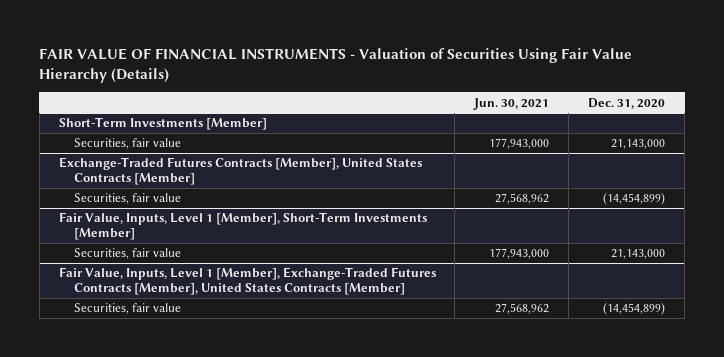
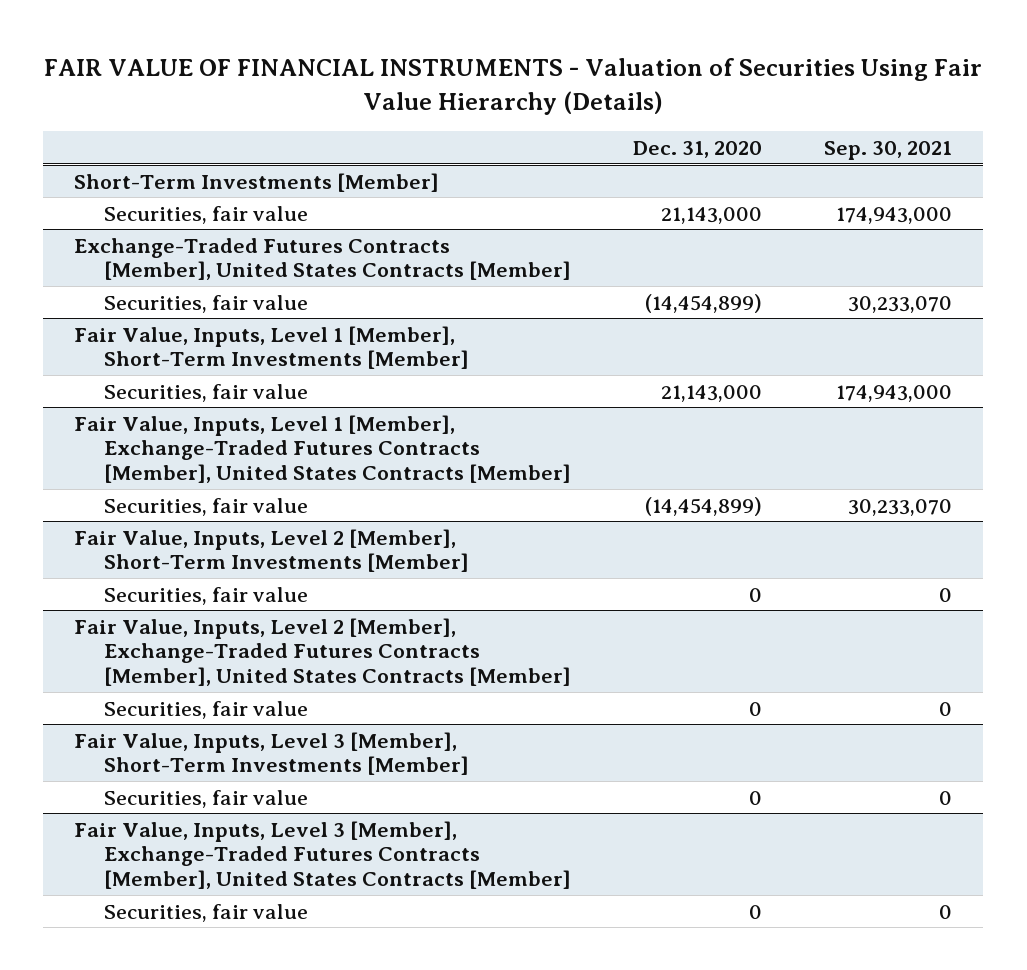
- | Jun. 30, 2021 | Dec. 31, 2020
+ | Dec. 31, 2020 | Sep. 30, 2021
+ Fair Value, Inputs, Level 2 [Member], Short-Term Investments [Member]
+ Securities, fair value | 0 | 0
+ Fair Value, Inputs, Level 2 [Member], Exchange-Traded Futures Contracts [Member], United States Contracts [Member]
+ Securities, fair value | 0 | 0
+ Fair Value, Inputs, Level 3 [Member], Short-Term Investments [Member]
+ Securities, fair value | 0 | 0
+ Fair Value, Inputs, Level 3 [Member], Exchange-Traded Futures Contracts [Member], United States Contracts [Member]
+ Securities, fair value | 0 | 0

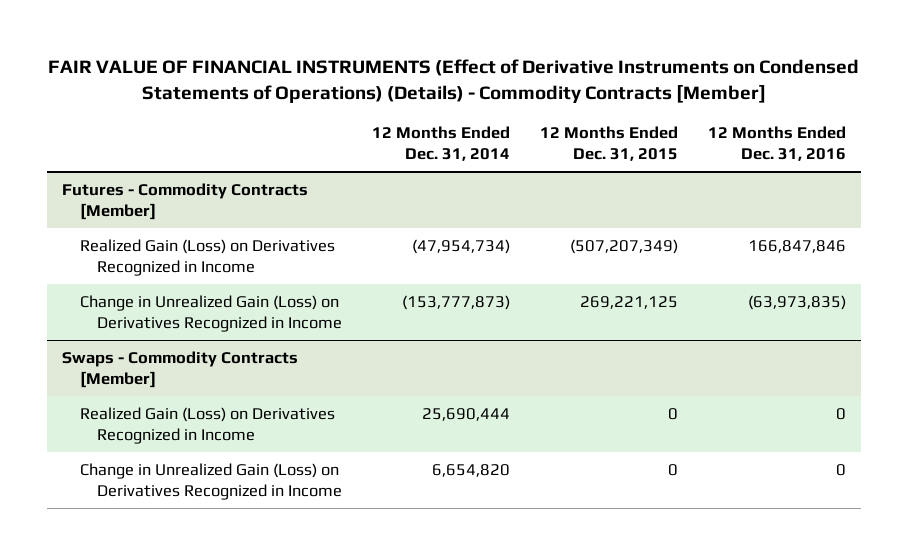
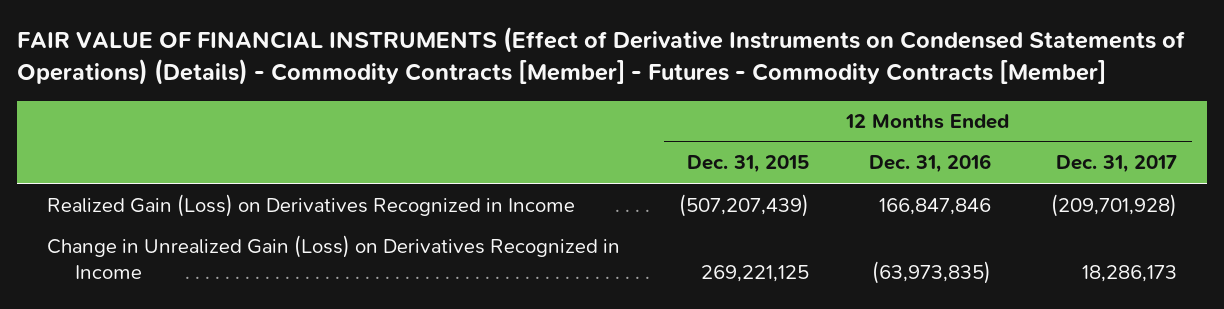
- FAIR VALUE OF FINANCIAL INSTRUMENTS (Effect of Derivative Instruments on Condensed Statements of Operations) (Details) - Commodity Contracts [Member]
+ FAIR VALUE OF FINANCIAL INSTRUMENTS (Effect of Derivative Instruments on Condensed Statements of Operations) (Details) - Commodity Contracts [Member] - Futures - Commodity Contracts [Member]
- | 12 Months Ended Dec. 31, 2014 | 12 Months Ended Dec. 31, 2015 | 12 Months Ended Dec. 31, 2016
+ | 12 Months Ended Dec. 31, 2015 | 12 Months Ended Dec. 31, 2016 | 12 Months Ended Dec. 31, 2017
- Futures - Commodity Contracts [Member]
- Realized Gain (Loss) on Derivatives Recognized in Income | (47,954,734) | (507,207,349) | 166,847,846
+ Realized Gain (Loss) on Derivatives Recognized in Income | (507,207,439) | 166,847,846 | (209,701,928)
- Swaps - Commodity Contracts [Member]
- Realized Gain (Loss) on Derivatives Recognized in Income | 25,690,444 | 0 | 0
- Change in Unrealized Gain (Loss) on Derivatives Recognized in Income | 6,654,820 | 0 | 0

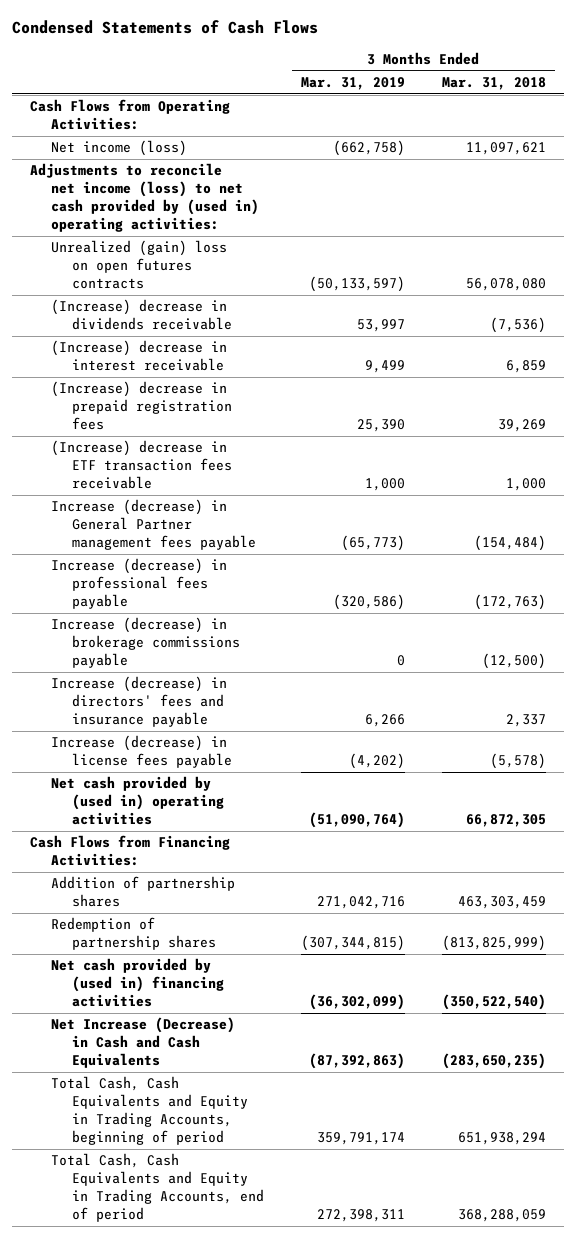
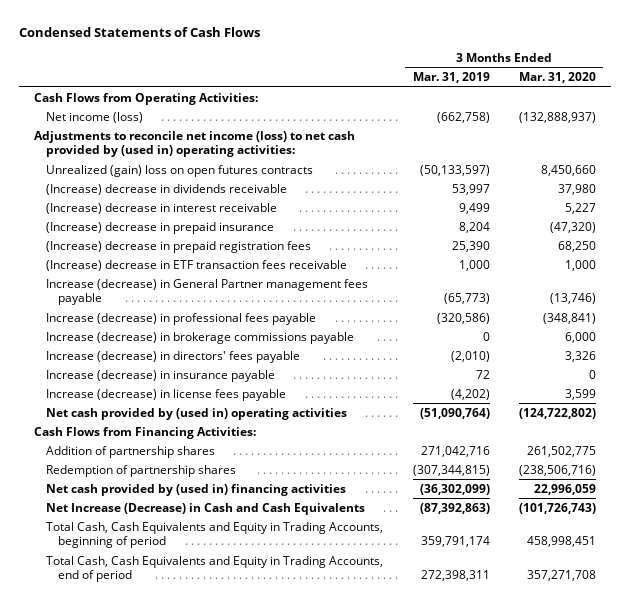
- | 3 Months Ended Mar. 31, 2019 | 3 Months Ended Mar. 31, 2018
+ | 3 Months Ended Mar. 31, 2019 | 3 Months Ended Mar. 31, 2020
+ (Increase) decrease in prepaid insurance | 8,204 | (47,320)
- Increase (decrease) in directors' fees and insurance payable | 6,266 | 2,337
+ Increase (decrease) in directors' fees payable | (2,010) | 3,326
+ Increase (decrease) in insurance payable | 72 | 0

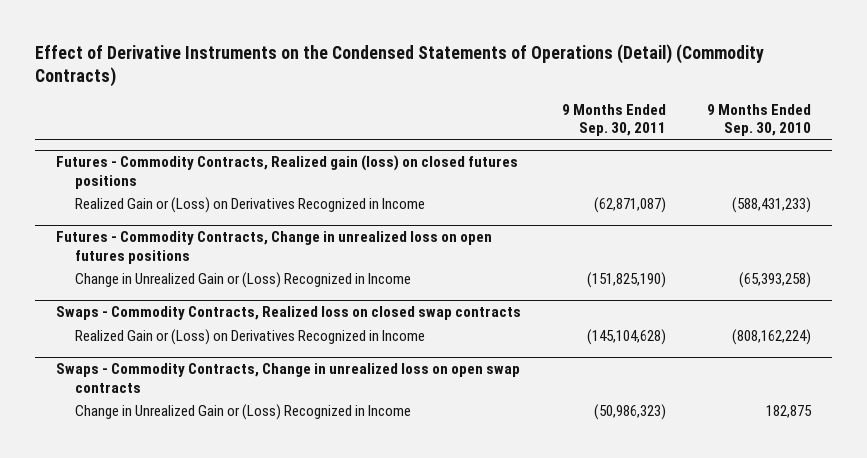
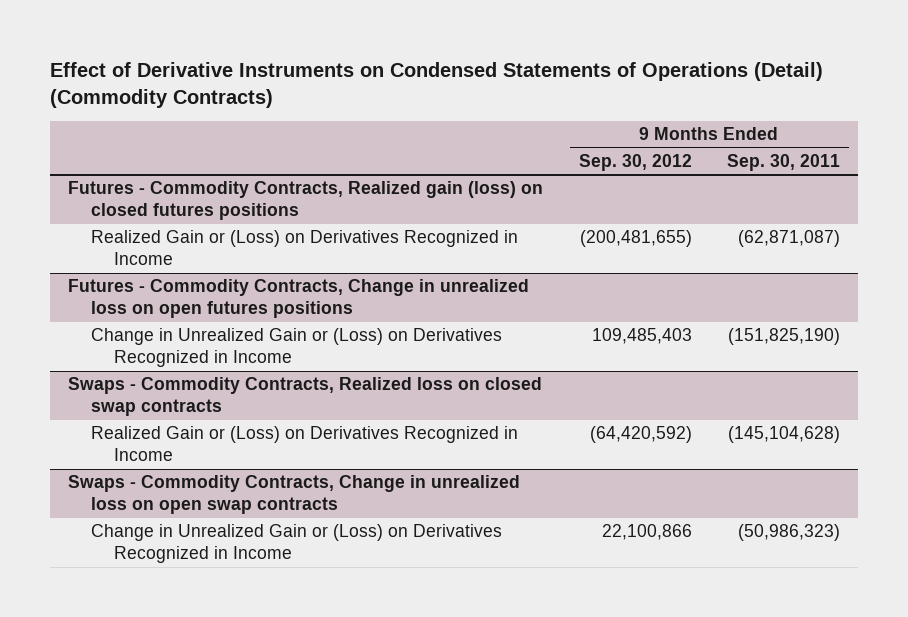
- Effect of Derivative Instruments on the Condensed Statements of Operations (Detail) (Commodity Contracts)
+ Effect of Derivative Instruments on Condensed Statements of Operations (Detail) (Commodity Contracts)
- | 9 Months Ended Sep. 30, 2011 | 9 Months Ended Sep. 30, 2010
+ | 9 Months Ended Sep. 30, 2012 | 9 Months Ended Sep. 30, 2011
@ Futures - Commodity Contracts, Change in unrealized loss on open futures positions
- Change in Unrealized Gain or (Loss) Recognized in Income | (151,825,190) | (65,393,258)
+ Change in Unrealized Gain or (Loss) on Derivatives Recognized in Income | 109,485,403 | (151,825,190)
@ Swaps - Commodity Contracts, Change in unrealized loss on open swap contracts
- Change in Unrealized Gain or (Loss) Recognized in Income | (50,986,323) | 182,875
+ Change in Unrealized Gain or (Loss) on Derivatives Recognized in Income | 22,100,866 | (50,986,323)

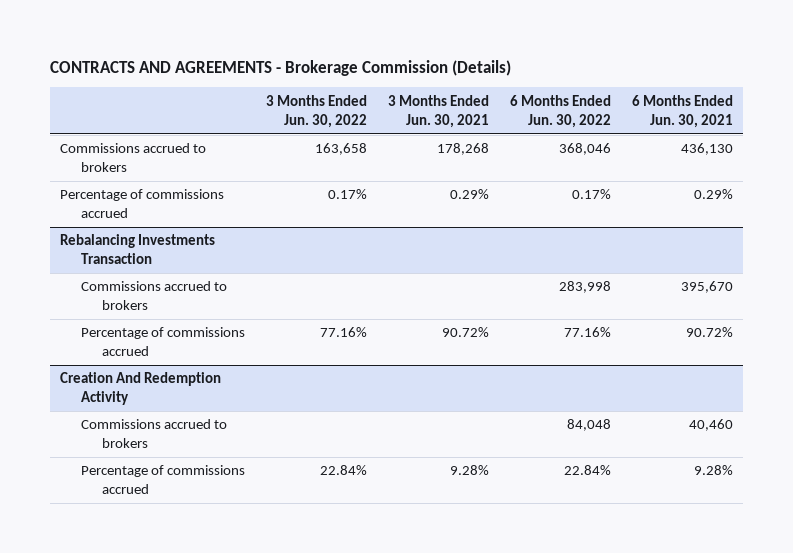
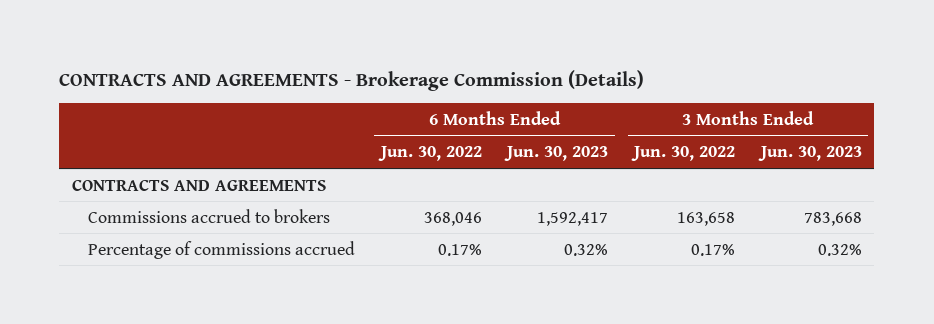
- | 3 Months Ended Jun. 30, 2022 | 3 Months Ended Jun. 30, 2021 | 6 Months Ended Jun. 30, 2022 | 6 Months Ended Jun. 30, 2021
+ | 6 Months Ended Jun. 30, 2022 | 6 Months Ended Jun. 30, 2023 | 3 Months Ended Jun. 30, 2022 | 3 Months Ended Jun. 30, 2023
+ CONTRACTS AND AGREEMENTS
- Rebalancing Investments Transaction
- Commissions accrued to brokers | | | 283,998 | 395,670
- Percentage of commissions accrued | 77.16% | 90.72% | 77.16% | 90.72%
- Creation And Redemption Activity
- Commissions accrued to brokers | | | 84,048 | 40,460
- Percentage of commissions accrued | 22.84% | 9.28% | 22.84% | 9.28%

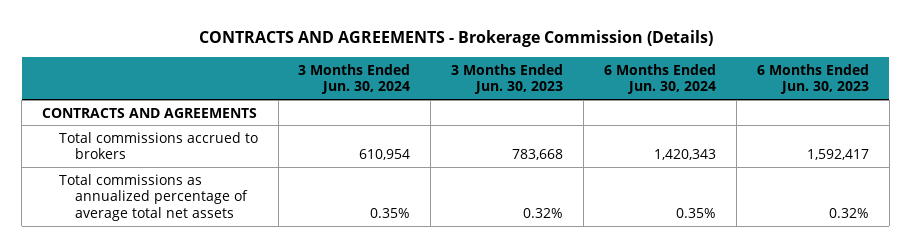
- | 6 Months Ended Jun. 30, 2022 | 6 Months Ended Jun. 30, 2023 | 3 Months Ended Jun. 30, 2022 | 3 Months Ended Jun. 30, 2023
+ | 3 Months Ended Jun. 30, 2024 | 3 Months Ended Jun. 30, 2023 | 6 Months Ended Jun. 30, 2024 | 6 Months Ended Jun. 30, 2023
- Commissions accrued to brokers | 368,046 | 1,592,417 | 163,658 | 783,668
- Percentage of commissions accrued | 0.17% | 0.32% | 0.17% | 0.32%
+ Total commissions accrued to brokers | 610,954 | 783,668 | 1,420,343 | 1,592,417
+ Total commissions as annualized percentage of average total net assets | 0.35% | 0.32% | 0.35% | 0.32%

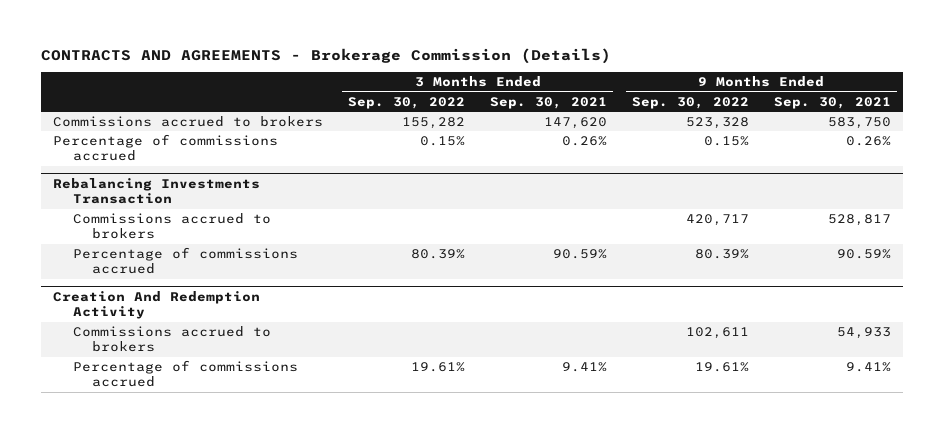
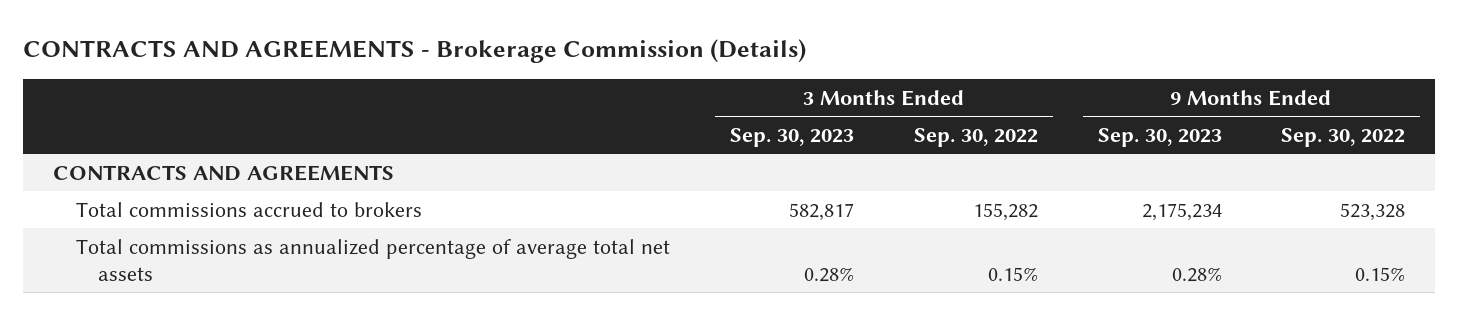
- | 3 Months Ended Sep. 30, 2022 | 3 Months Ended Sep. 30, 2021 | 9 Months Ended Sep. 30, 2022 | 9 Months Ended Sep. 30, 2021
+ | 3 Months Ended Sep. 30, 2023 | 3 Months Ended Sep. 30, 2022 | 9 Months Ended Sep. 30, 2023 | 9 Months Ended Sep. 30, 2022
- Commissions accrued to brokers | 155,282 | 147,620 | 523,328 | 583,750
- Percentage of commissions accrued | 0.15% | 0.26% | 0.15% | 0.26%
- Rebalancing Investments Transaction
- Commissions accrued to brokers | | | 420,717 | 528,817
- Percentage of commissions accrued | 80.39% | 90.59% | 80.39% | 90.59%
- Creation And Redemption Activity
- Commissions accrued to brokers | | | 102,611 | 54,933
- Percentage of commissions accrued | 19.61% | 9.41% | 19.61% | 9.41%
+ CONTRACTS AND AGREEMENTS
+ Total commissions accrued to brokers | 582,817 | 155,282 | 2,175,234 | 523,328
+ Total commissions as annualized percentage of average total net assets | 0.28% | 0.15% | 0.28% | 0.15%

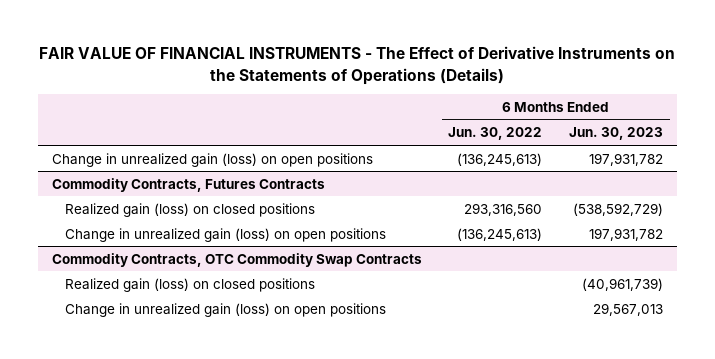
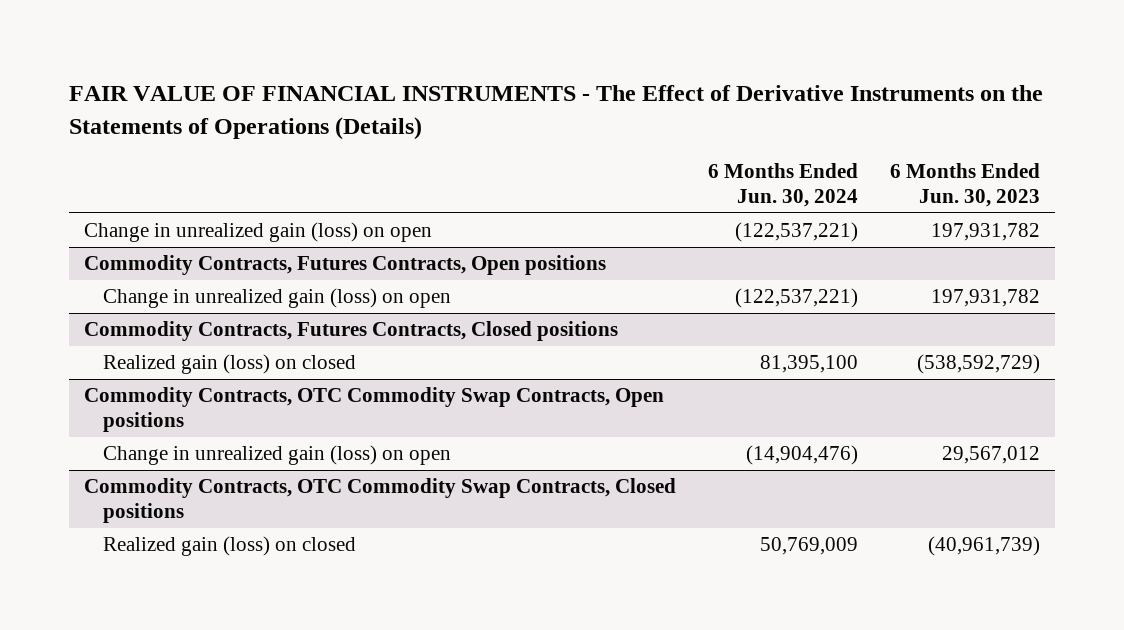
- | 6 Months Ended Jun. 30, 2022 | 6 Months Ended Jun. 30, 2023
+ | 6 Months Ended Jun. 30, 2024 | 6 Months Ended Jun. 30, 2023
- Change in unrealized gain (loss) on open positions | (136,245,613) | 197,931,782
- Commodity Contracts, Futures Contracts
- Realized gain (loss) on closed positions | 293,316,560 | (538,592,729)
- Change in unrealized gain (loss) on open positions | (136,245,613) | 197,931,782
- Commodity Contracts, OTC Commodity Swap Contracts
- Realized gain (loss) on closed positions | | (40,961,739)
- Change in unrealized gain (loss) on open positions | | 29,567,013
+ Change in unrealized gain (loss) on open | (122,537,221) | 197,931,782
+ Commodity Contracts, Futures Contracts, Open positions
+ Change in unrealized gain (loss) on open | (122,537,221) | 197,931,782
+ Commodity Contracts, Futures Contracts, Closed positions
+ Realized gain (loss) on closed | 81,395,100 | (538,592,729)
+ Commodity Contracts, OTC Commodity Swap Contracts, Open positions
+ Change in unrealized gain (loss) on open | (14,904,476) | 29,567,012
+ Commodity Contracts, OTC Commodity Swap Contracts, Closed positions
+ Realized gain (loss) on closed | 50,769,009 | (40,961,739)

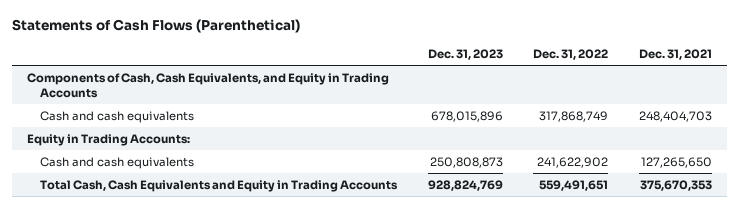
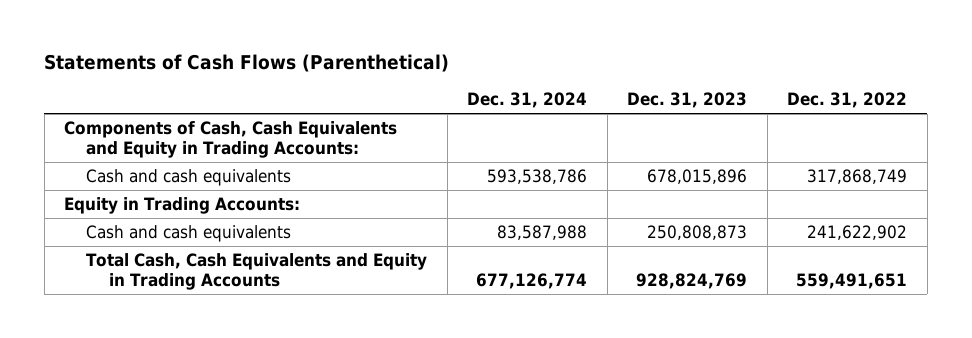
- | Dec. 31, 2023 | Dec. 31, 2022 | Dec. 31, 2021
+ | Dec. 31, 2024 | Dec. 31, 2023 | Dec. 31, 2022
- Components of Cash, Cash Equivalents, and Equity in Trading Accounts
+ Components of Cash, Cash Equivalents and Equity in Trading Accounts:

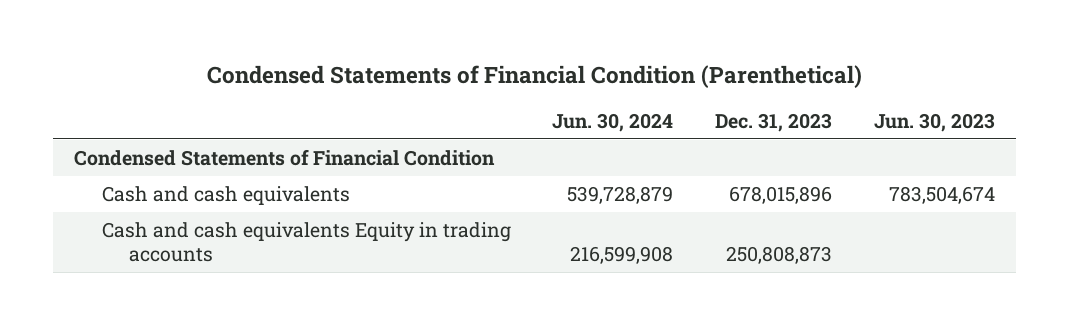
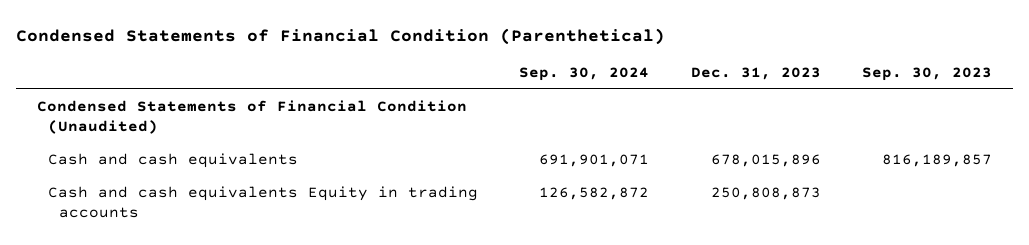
- | Jun. 30, 2024 | Dec. 31, 2023 | Jun. 30, 2023
+ | Sep. 30, 2024 | Dec. 31, 2023 | Sep. 30, 2023
- Condensed Statements of Financial Condition
+ Condensed Statements of Financial Condition (Unaudited)

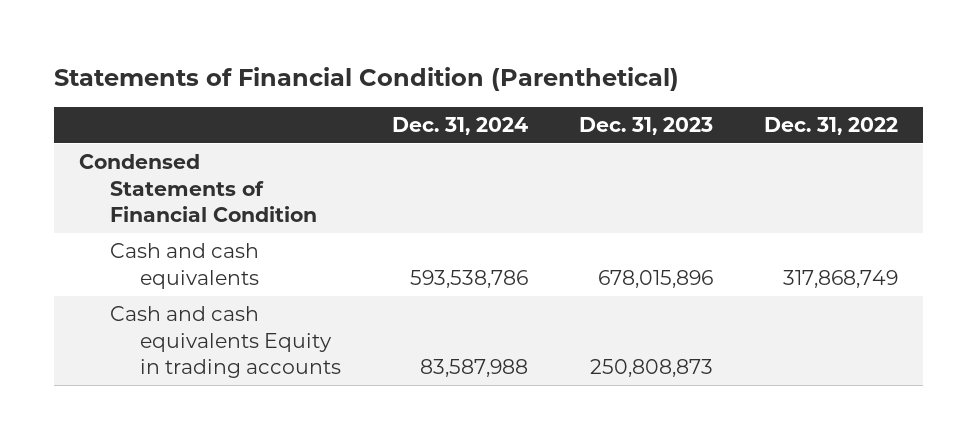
- Condensed Statements of Financial Condition (Parenthetical)
+ Statements of Financial Condition (Parenthetical)
- | Sep. 30, 2024 | Dec. 31, 2023 | Sep. 30, 2023
+ | Dec. 31, 2024 | Dec. 31, 2023 | Dec. 31, 2022
- Condensed Statements of Financial Condition (Unaudited)
+ Condensed Statements of Financial Condition

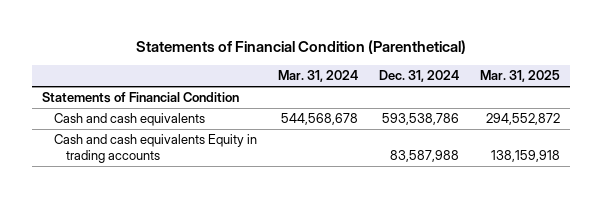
- | Dec. 31, 2024 | Dec. 31, 2023 | Dec. 31, 2022
+ | Mar. 31, 2024 | Dec. 31, 2024 | Mar. 31, 2025
- Condensed Statements of Financial Condition
+ Statements of Financial Condition

